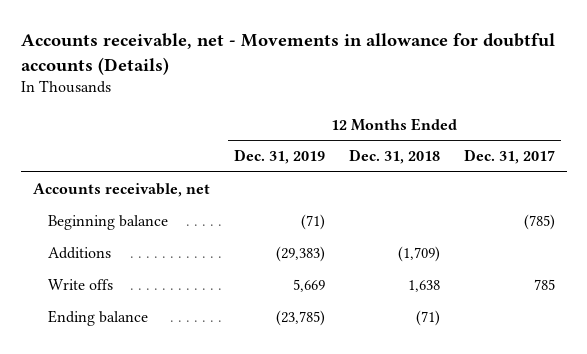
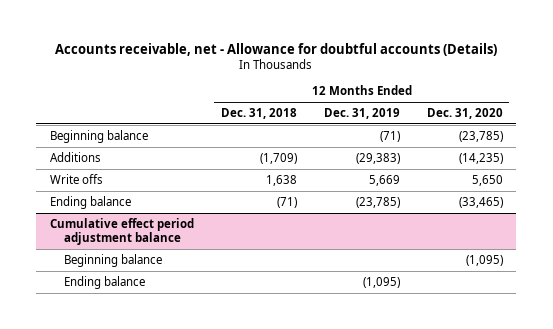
- Accounts receivable, net - Movements in allowance for doubtful accounts (Details)
+ Accounts receivable, net - Allowance for doubtful accounts (Details)
- | 12 Months Ended Dec. 31, 2019 | 12 Months Ended Dec. 31, 2018 | 12 Months Ended Dec. 31, 2017
+ | 12 Months Ended Dec. 31, 2018 | 12 Months Ended Dec. 31, 2019 | 12 Months Ended Dec. 31, 2020
- Accounts receivable, net
+ Cumulative effect period adjustment balance
+ Beginning balance | | | (1,095)
+ Ending balance | | (1,095) |

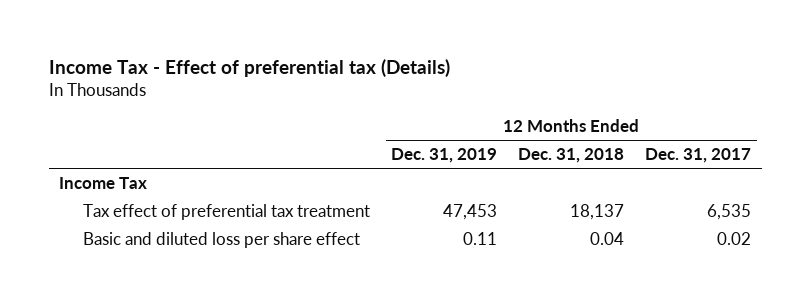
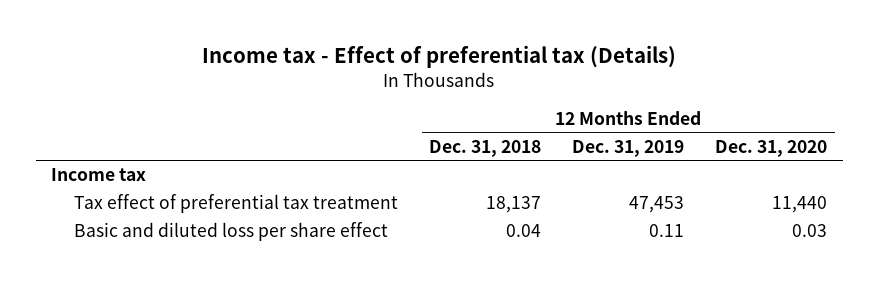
- Income Tax - Effect of preferential tax (Details)
+ Income tax - Effect of preferential tax (Details)
- | 12 Months Ended Dec. 31, 2019 | 12 Months Ended Dec. 31, 2018 | 12 Months Ended Dec. 31, 2017
+ | 12 Months Ended Dec. 31, 2018 | 12 Months Ended Dec. 31, 2019 | 12 Months Ended Dec. 31, 2020
- Income Tax
+ Income tax

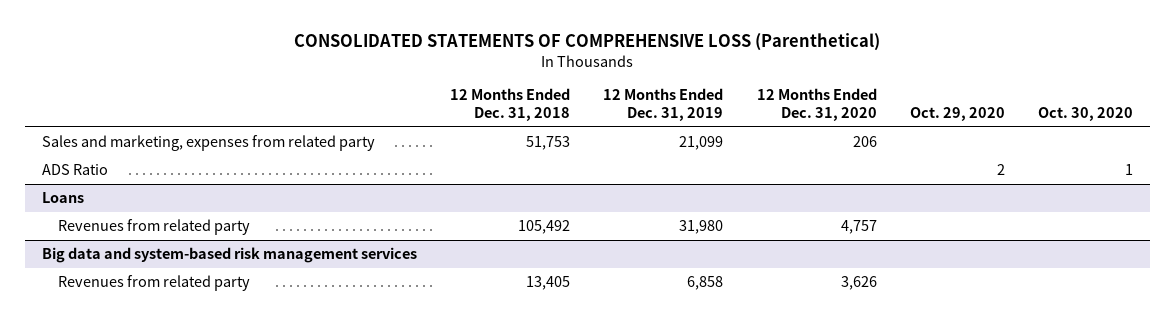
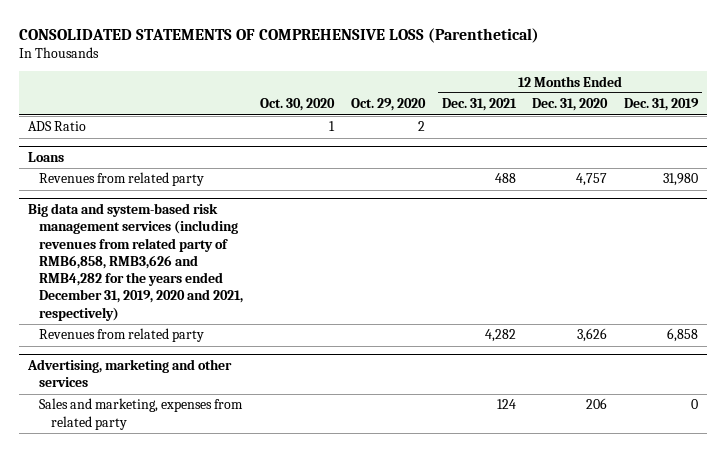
- | 12 Months Ended Dec. 31, 2018 | 12 Months Ended Dec. 31, 2019 | 12 Months Ended Dec. 31, 2020 | Oct. 29, 2020 | Oct. 30, 2020
+ | Oct. 30, 2020 | Oct. 29, 2020 | 12 Months Ended Dec. 31, 2021 | 12 Months Ended Dec. 31, 2020 | 12 Months Ended Dec. 31, 2019
- Sales and marketing, expenses from related party | 51,753 | 21,099 | 206 | |
- Big data and system-based risk management services
+ Big data and system-based risk management services (including revenues from related party of RMB6,858, RMB3,626 and RMB4,282 for the years ended December 31, 2019, 2020 and 2021, respectively)
+ Advertising, marketing and other services
+ Sales and marketing, expenses from related party | | | 124 | 206 | 0

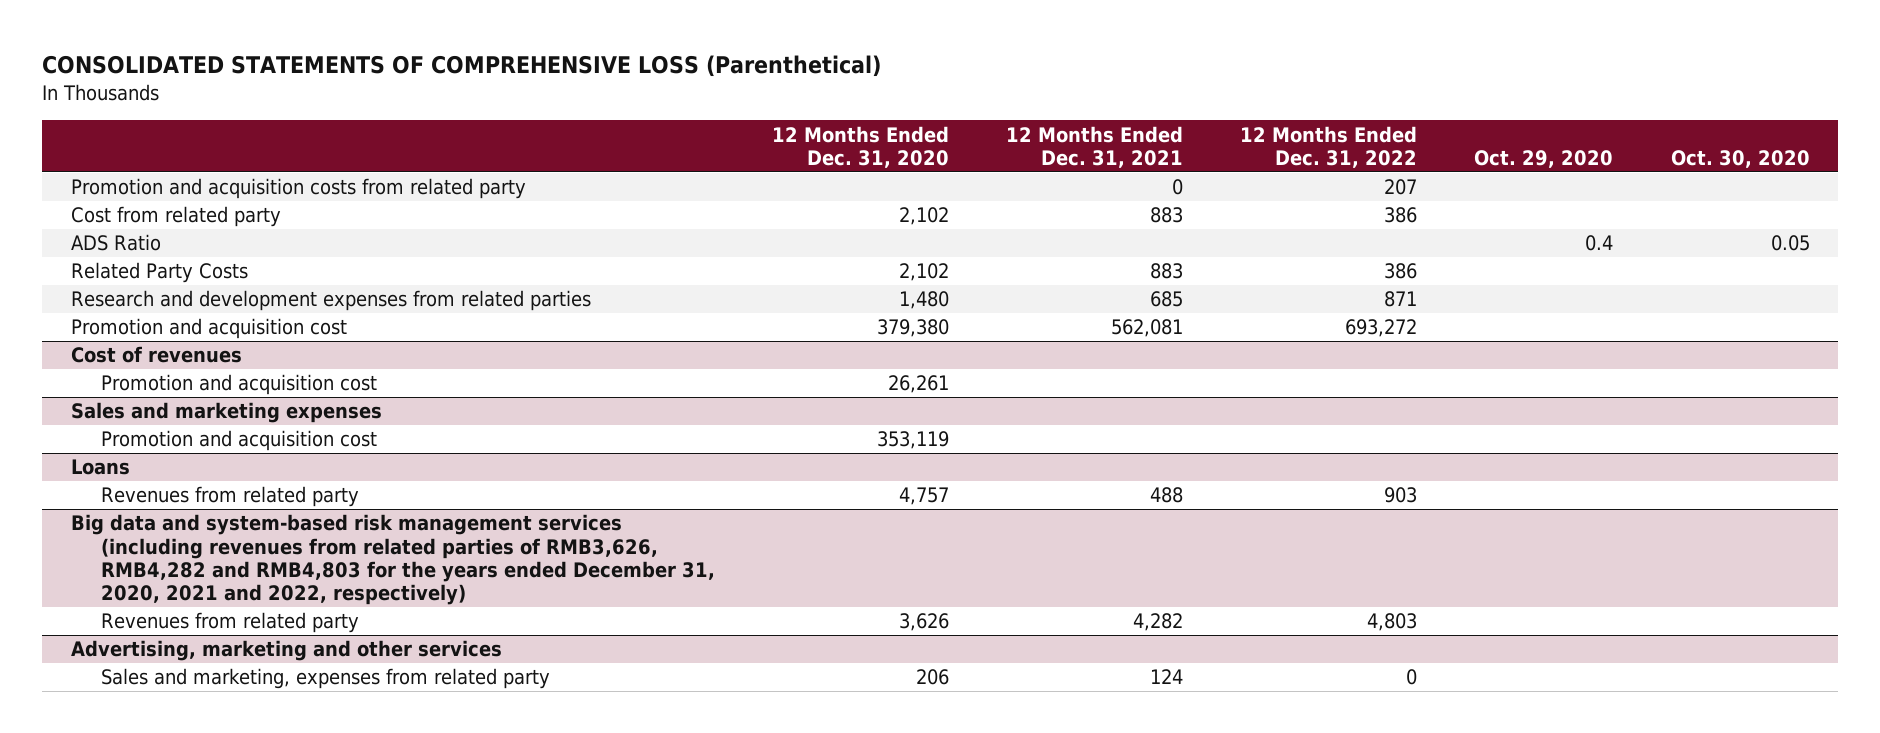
- | Oct. 30, 2020 | Oct. 29, 2020 | 12 Months Ended Dec. 31, 2021 | 12 Months Ended Dec. 31, 2020 | 12 Months Ended Dec. 31, 2019
+ | 12 Months Ended Dec. 31, 2020 | 12 Months Ended Dec. 31, 2021 | 12 Months Ended Dec. 31, 2022 | Oct. 29, 2020 | Oct. 30, 2020
- ADS Ratio | 1 | 2 | | |
+ Promotion and acquisition costs from related party | | 0 | 207 | |
+ Cost from related party | 2,102 | 883 | 386 | |
+ ADS Ratio | | | | 0.4 | 0.05
+ Related Party Costs | 2,102 | 883 | 386 | |
+ Research and development expenses from related parties | 1,480 | 685 | 871 | |
+ Promotion and acquisition cost | 379,380 | 562,081 | 693,272 | |
+ Cost of revenues
+ Promotion and acquisition cost | 26,261 | | | |
+ Sales and marketing expenses
+ Promotion and acquisition cost | 353,119 | | | |
- Big data and system-based risk management services (including revenues from related party of RMB6,858, RMB3,626 and RMB4,282 for the years ended December 31, 2019, 2020 and 2021, respectively)
+ Big data and system-based risk management services (including revenues from related parties of RMB3,626, RMB4,282 and RMB4,803 for the years ended December 31, 2020, 2021 and 2022, respectively)

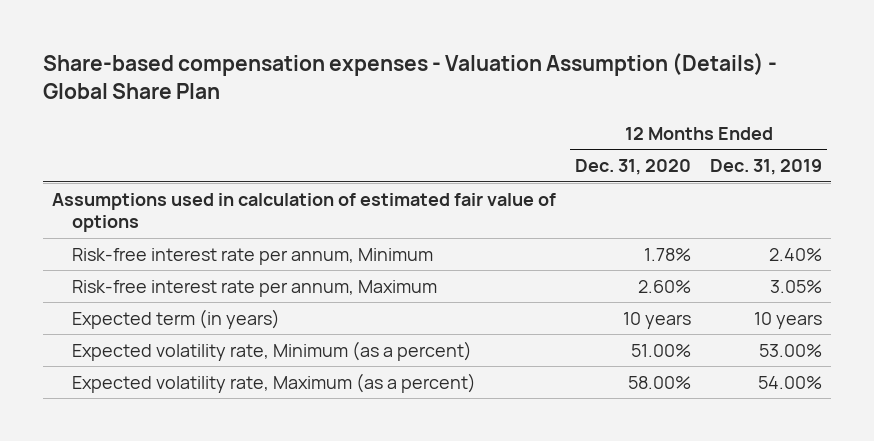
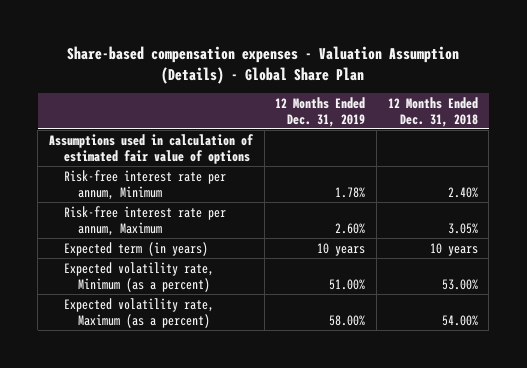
- | 12 Months Ended Dec. 31, 2020 | 12 Months Ended Dec. 31, 2019
+ | 12 Months Ended Dec. 31, 2019 | 12 Months Ended Dec. 31, 2018
- Risk-free interest rate per annum, Minimum | 1.78% | 2.40%
- Risk-free interest rate per annum, Maximum | 2.60% | 3.05%
+ Risk-free interest rate per annum, Minimum | 1.78% | 2.40%
+ Risk-free interest rate per annum, Maximum | 2.60% | 3.05%
- Expected volatility rate, Minimum (as a percent) | 51.00% | 53.00%
- Expected volatility rate, Maximum (as a percent) | 58.00% | 54.00%
+ Expected volatility rate, Minimum (as a percent) | 51.00% | 53.00%
+ Expected volatility rate, Maximum (as a percent) | 58.00% | 54.00%

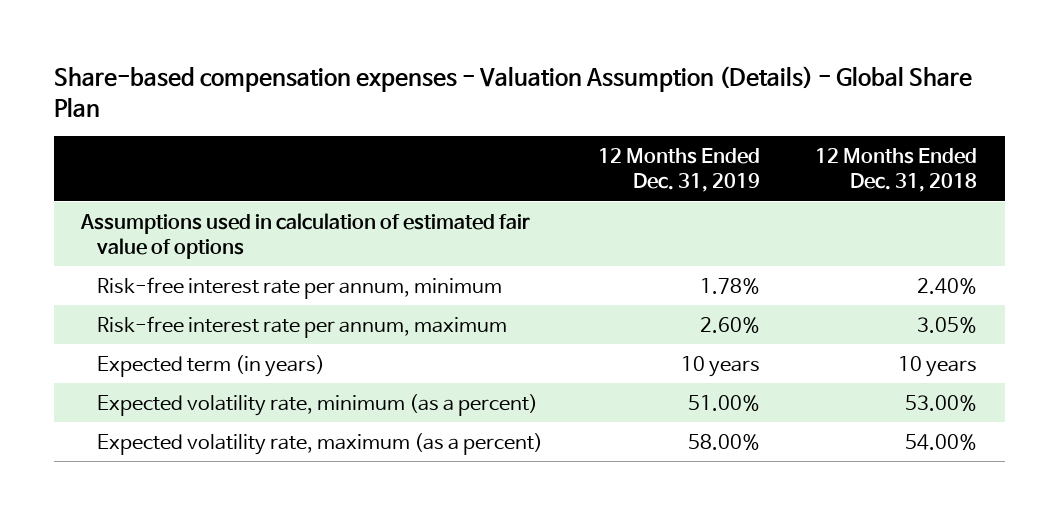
- Risk-free interest rate per annum, Minimum | 1.78% | 2.40%
- Risk-free interest rate per annum, Maximum | 2.60% | 3.05%
+ Risk-free interest rate per annum, minimum | 1.78% | 2.40%
+ Risk-free interest rate per annum, maximum | 2.60% | 3.05%
- Expected volatility rate, Minimum (as a percent) | 51.00% | 53.00%
- Expected volatility rate, Maximum (as a percent) | 58.00% | 54.00%
+ Expected volatility rate, minimum (as a percent) | 51.00% | 53.00%
+ Expected volatility rate, maximum (as a percent) | 58.00% | 54.00%

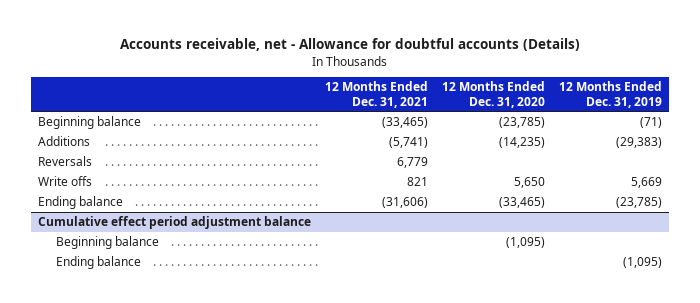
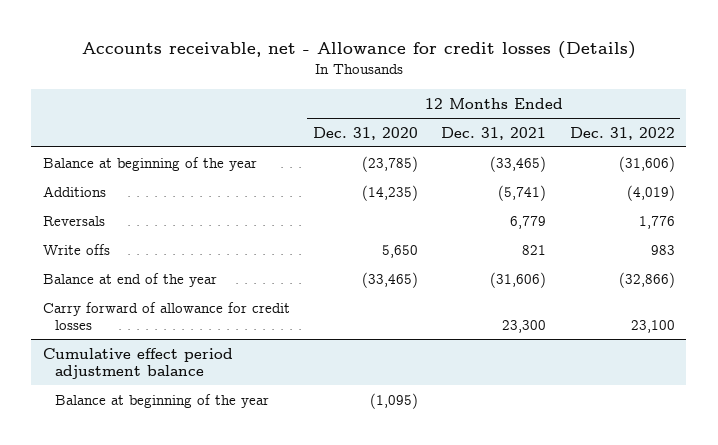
- Accounts receivable, net - Allowance for doubtful accounts (Details)
+ Accounts receivable, net - Allowance for credit losses (Details)
- | 12 Months Ended Dec. 31, 2021 | 12 Months Ended Dec. 31, 2020 | 12 Months Ended Dec. 31, 2019
+ | 12 Months Ended Dec. 31, 2020 | 12 Months Ended Dec. 31, 2021 | 12 Months Ended Dec. 31, 2022
- Beginning balance | (33,465) | (23,785) | (71)
+ Balance at beginning of the year | (23,785) | (33,465) | (31,606)
- Ending balance | (31,606) | (33,465) | (23,785)
+ Balance at end of the year | (33,465) | (31,606) | (32,866)
+ Carry forward of allowance for credit losses | | 23,300 | 23,100
@ Cumulative effect period adjustment balance
- Beginning balance | | (1,095) |
- Ending balance | | | (1,095)
+ Balance at beginning of the year | (1,095) | |

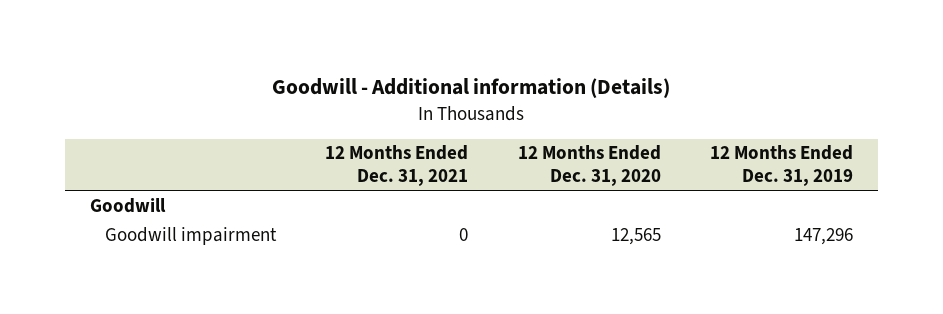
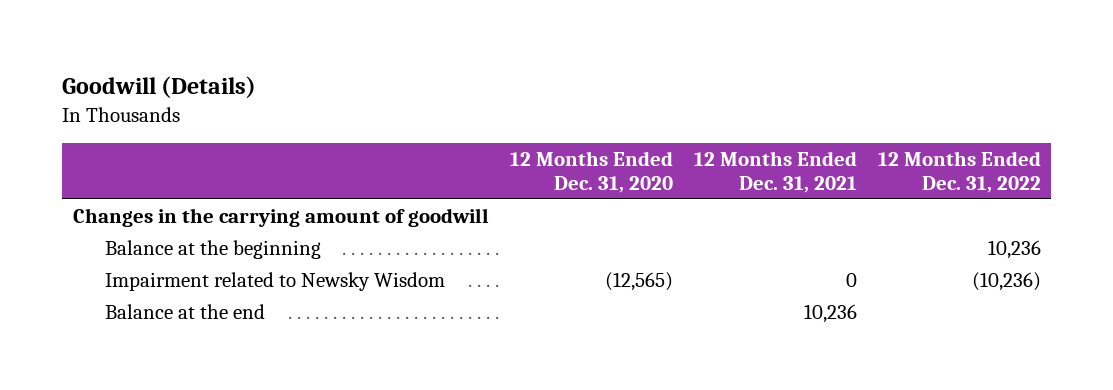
- Goodwill - Additional information (Details)
+ Goodwill (Details)
- | 12 Months Ended Dec. 31, 2021 | 12 Months Ended Dec. 31, 2020 | 12 Months Ended Dec. 31, 2019
+ | 12 Months Ended Dec. 31, 2020 | 12 Months Ended Dec. 31, 2021 | 12 Months Ended Dec. 31, 2022
- Goodwill
- Goodwill impairment | 0 | 12,565 | 147,296
+ Changes in the carrying amount of goodwill
+ Balance at the beginning | | | 10,236
+ Impairment related to Newsky Wisdom | (12,565) | 0 | (10,236)
+ Balance at the end | | 10,236 |

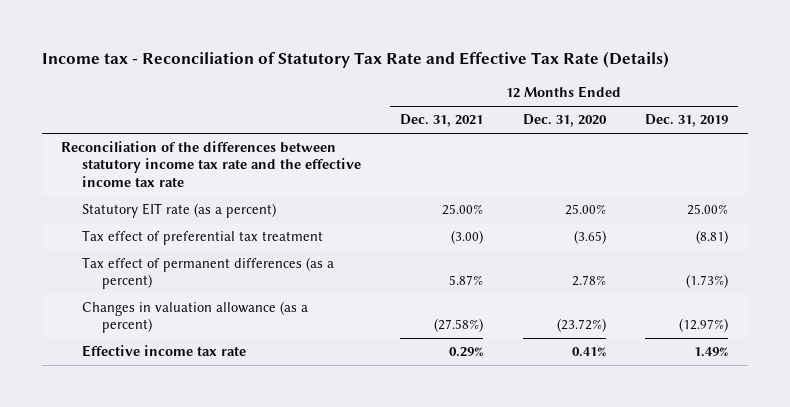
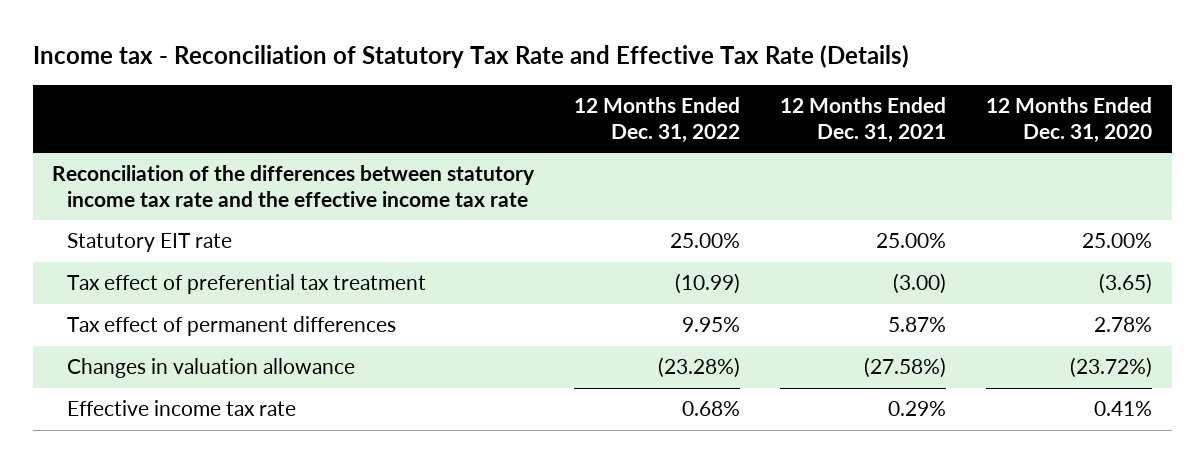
- | 12 Months Ended Dec. 31, 2021 | 12 Months Ended Dec. 31, 2020 | 12 Months Ended Dec. 31, 2019
+ | 12 Months Ended Dec. 31, 2022 | 12 Months Ended Dec. 31, 2021 | 12 Months Ended Dec. 31, 2020
- Statutory EIT rate (as a percent) | 25.00% | 25.00% | 25.00%
+ Statutory EIT rate | 25.00% | 25.00% | 25.00%
- Tax effect of permanent differences (as a percent) | 5.87% | 2.78% | (1.73%)
- Changes in valuation allowance (as a percent) | (27.58%) | (23.72%) | (12.97%)
+ Tax effect of permanent differences | 9.95% | 5.87% | 2.78%
+ Changes in valuation allowance | (23.28%) | (27.58%) | (23.72%)

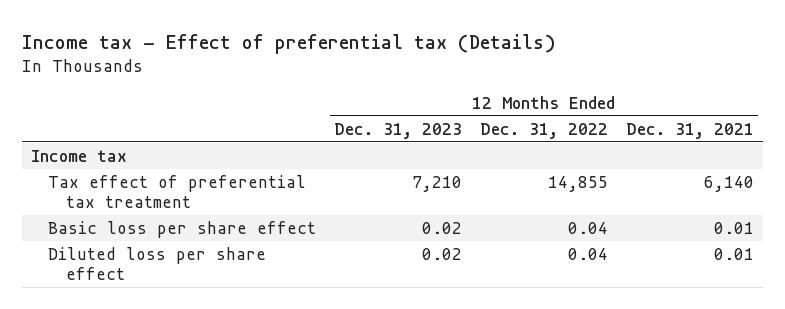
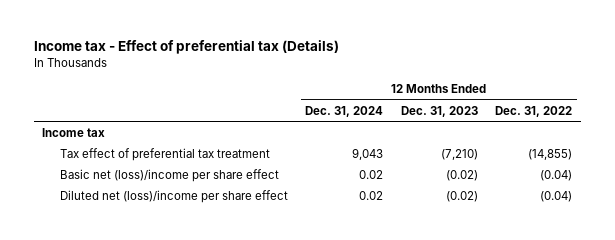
- | 12 Months Ended Dec. 31, 2023 | 12 Months Ended Dec. 31, 2022 | 12 Months Ended Dec. 31, 2021
+ | 12 Months Ended Dec. 31, 2024 | 12 Months Ended Dec. 31, 2023 | 12 Months Ended Dec. 31, 2022
- Tax effect of preferential tax treatment | 7,210 | 14,855 | 6,140
- Basic loss per share effect | 0.02 | 0.04 | 0.01
- Diluted loss per share effect | 0.02 | 0.04 | 0.01
+ Tax effect of preferential tax treatment | 9,043 | (7,210) | (14,855)
+ Basic net (loss)/income per share effect | 0.02 | (0.02) | (0.04)
+ Diluted net (loss)/income per share effect | 0.02 | (0.02) | (0.04)

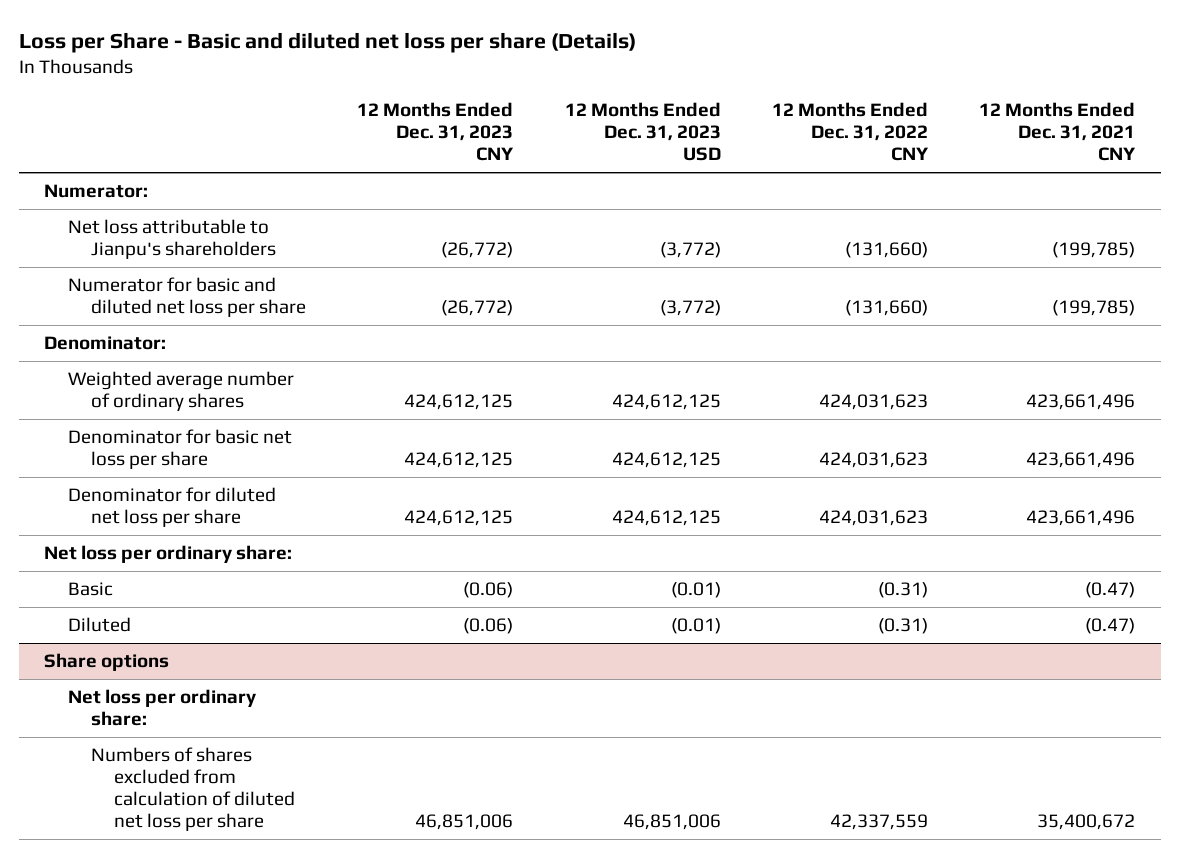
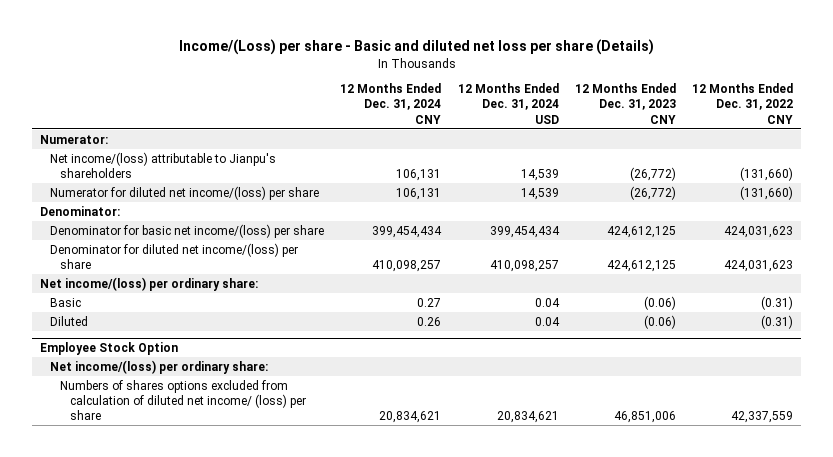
- Loss per Share - Basic and diluted net loss per share (Details)
+ Income/(Loss) per share - Basic and diluted net loss per share (Details)
- | 12 Months Ended Dec. 31, 2023 CNY | 12 Months Ended Dec. 31, 2023 USD | 12 Months Ended Dec. 31, 2022 CNY | 12 Months Ended Dec. 31, 2021 CNY
+ | 12 Months Ended Dec. 31, 2024 CNY | 12 Months Ended Dec. 31, 2024 USD | 12 Months Ended Dec. 31, 2023 CNY | 12 Months Ended Dec. 31, 2022 CNY
- Net loss attributable to Jianpu's shareholders | (26,772) | (3,772) | (131,660) | (199,785)
- Numerator for basic and diluted net loss per share | (26,772) | (3,772) | (131,660) | (199,785)
+ Net income/(loss) attributable to Jianpu's shareholders | 106,131 | 14,539 | (26,772) | (131,660)
+ Numerator for diluted net income/(loss) per share | 106,131 | 14,539 | (26,772) | (131,660)
- Weighted average number of ordinary shares | 424,612,125 | 424,612,125 | 424,031,623 | 423,661,496
- Denominator for basic net loss per share | 424,612,125 | 424,612,125 | 424,031,623 | 423,661,496
- Denominator for diluted net loss per share | 424,612,125 | 424,612,125 | 424,031,623 | 423,661,496
- Net loss per ordinary share:
+ Denominator for basic net income/(loss) per share | 399,454,434 | 399,454,434 | 424,612,125 | 424,031,623
+ Denominator for diluted net income/(loss) per share | 410,098,257 | 410,098,257 | 424,612,125 | 424,031,623
+ Net income/(loss) per ordinary share:
- Share options
- Net loss per ordinary share:
- Numbers of shares excluded from calculation of diluted net loss per share | 46,851,006 | 46,851,006 | 42,337,559 | 35,400,672
+ Employee Stock Option
+ Net income/(loss) per ordinary share:
+ Numbers of shares options excluded from calculation of diluted net income/ (loss) per share | 20,834,621 | 20,834,621 | 46,851,006 | 42,337,559

